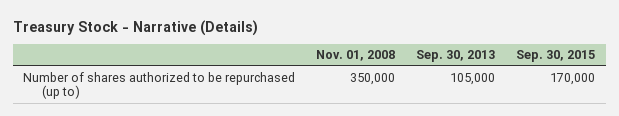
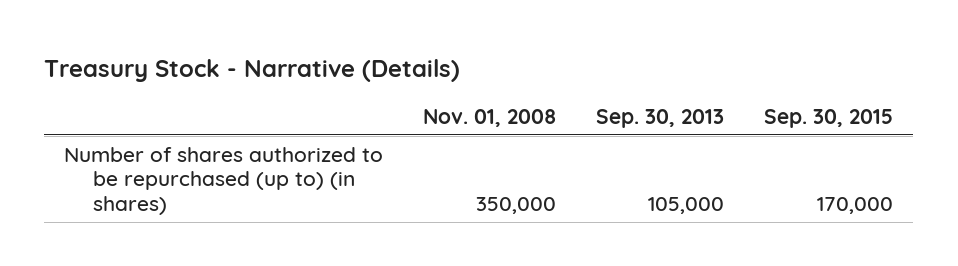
- Number of shares authorized to be repurchased (up to) | 350,000 | 105,000 | 170,000
+ Number of shares authorized to be repurchased (up to) (in shares) | 350,000 | 105,000 | 170,000

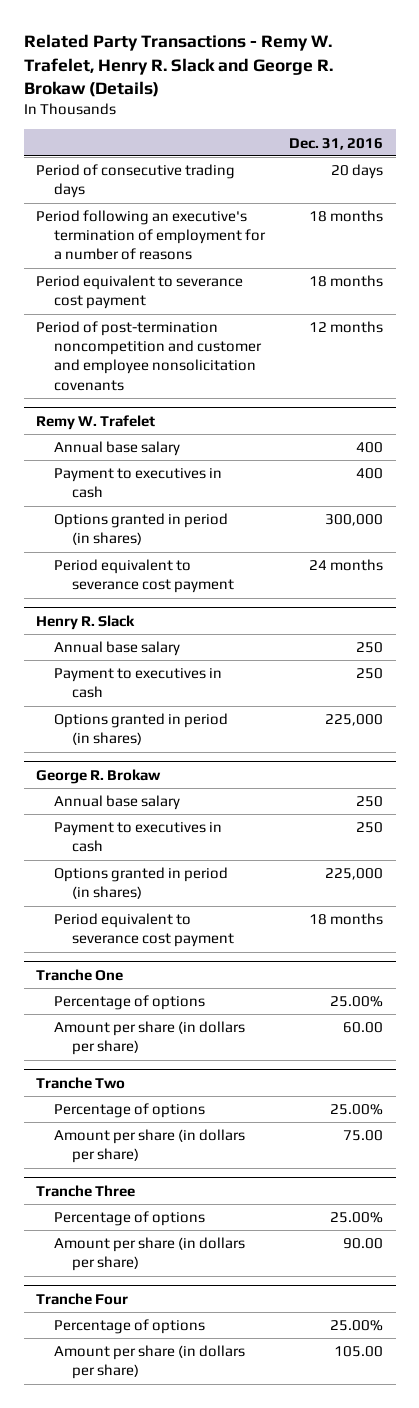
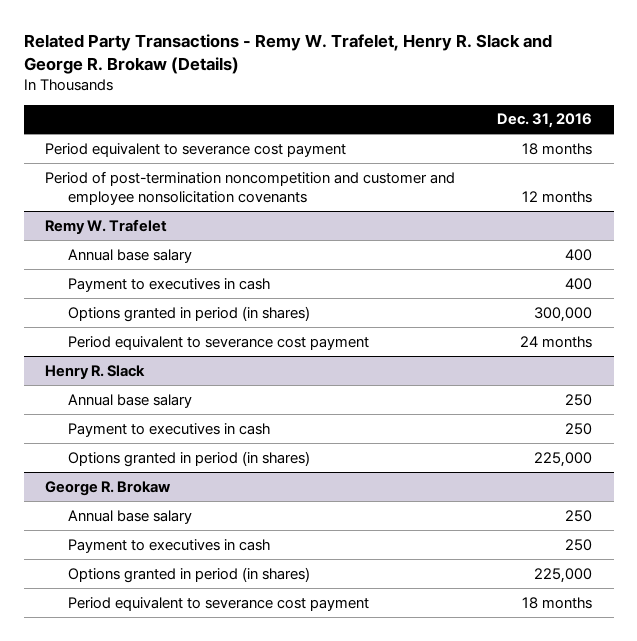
- Period of consecutive trading days | 20 days
- Period following an executive's termination of employment for a number of reasons | 18 months
- Tranche One
- Percentage of options | 25.00%
- Amount per share (in dollars per share) | 60.00
- Tranche Two
- Percentage of options | 25.00%
- Amount per share (in dollars per share) | 75.00
- Tranche Three
- Percentage of options | 25.00%
- Amount per share (in dollars per share) | 90.00
- Tranche Four
- Percentage of options | 25.00%
- Amount per share (in dollars per share) | 105.00

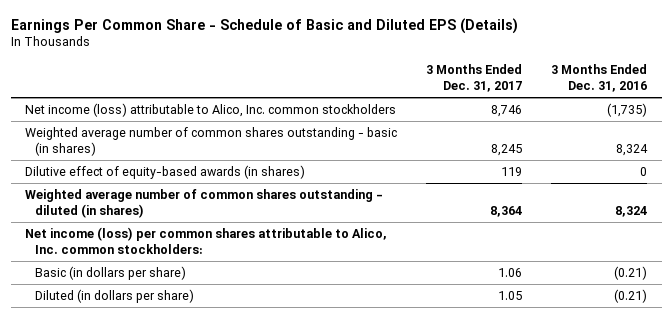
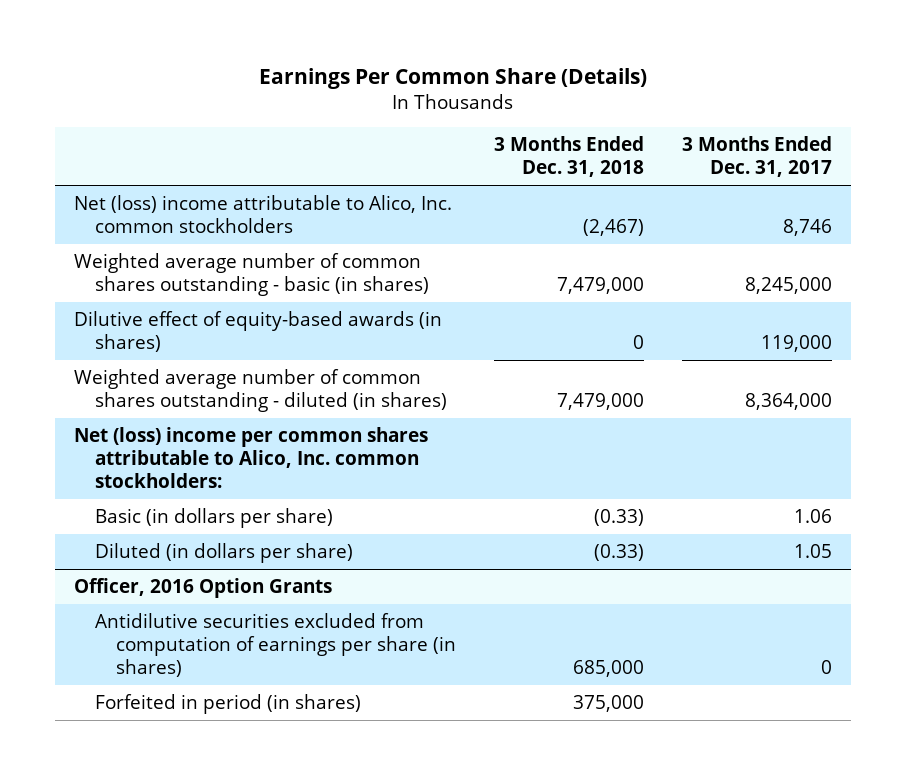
- Earnings Per Common Share - Schedule of Basic and Diluted EPS (Details)
+ Earnings Per Common Share (Details)
- | 3 Months Ended Dec. 31, 2017 | 3 Months Ended Dec. 31, 2016
+ | 3 Months Ended Dec. 31, 2018 | 3 Months Ended Dec. 31, 2017
- Net income (loss) attributable to Alico, Inc. common stockholders | 8,746 | (1,735)
- Weighted average number of common shares outstanding - basic (in shares) | 8,245 | 8,324
- Dilutive effect of equity-based awards (in shares) | 119 | 0
- Weighted average number of common shares outstanding - diluted (in shares) | 8,364 | 8,324
- Net income (loss) per common shares attributable to Alico, Inc. common stockholders:
+ Net (loss) income attributable to Alico, Inc. common stockholders | (2,467) | 8,746
+ Weighted average number of common shares outstanding - basic (in shares) | 7,479,000 | 8,245,000
+ Dilutive effect of equity-based awards (in shares) | 0 | 119,000
+ Weighted average number of common shares outstanding - diluted (in shares) | 7,479,000 | 8,364,000
+ Net (loss) income per common shares attributable to Alico, Inc. common stockholders:
+ Officer, 2016 Option Grants
+ Antidilutive securities excluded from computation of earnings per share (in shares) | 685,000 | 0
+ Forfeited in period (in shares) | 375,000 |

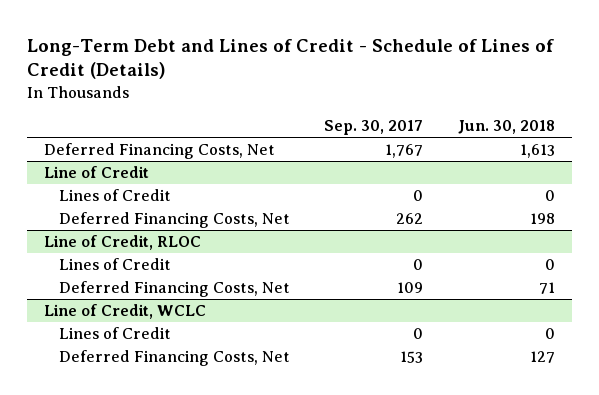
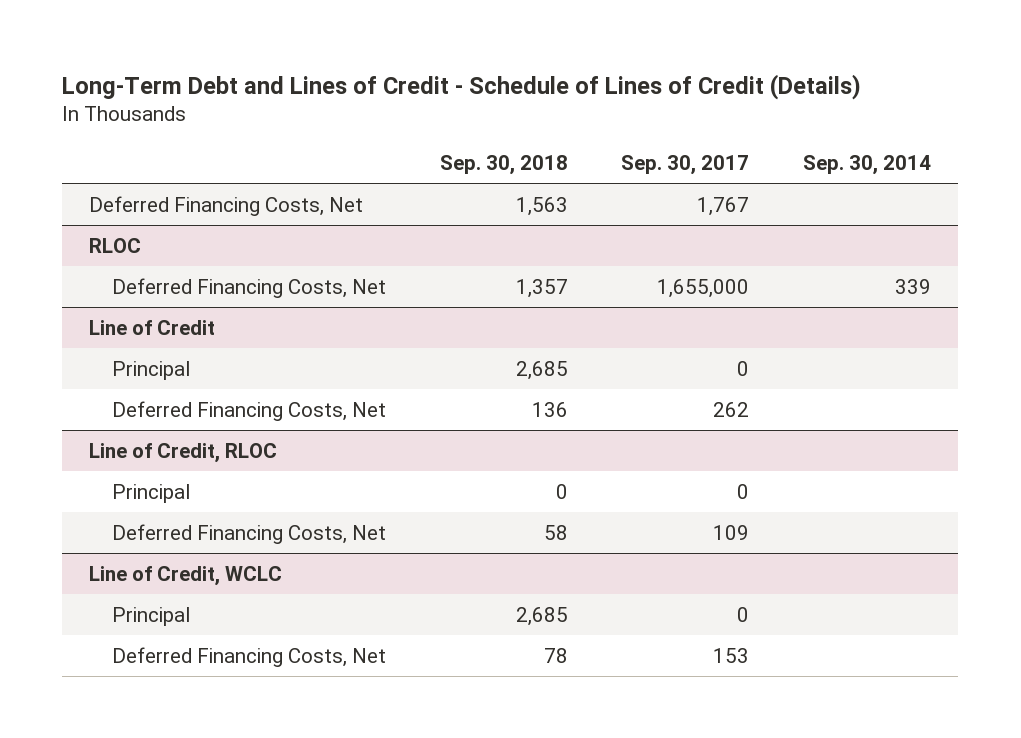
- | Sep. 30, 2017 | Jun. 30, 2018
+ | Sep. 30, 2018 | Sep. 30, 2017 | Sep. 30, 2014
+ RLOC
+ Deferred Financing Costs, Net | 1,357 | 1,655,000 | 339
@ Line of Credit
- Lines of Credit | 0 | 0
+ Principal | 2,685 | 0 |
@ Line of Credit, RLOC
- Lines of Credit | 0 | 0
+ Principal | 0 | 0 |
@ Line of Credit, WCLC
- Lines of Credit | 0 | 0
+ Principal | 2,685 | 0 |

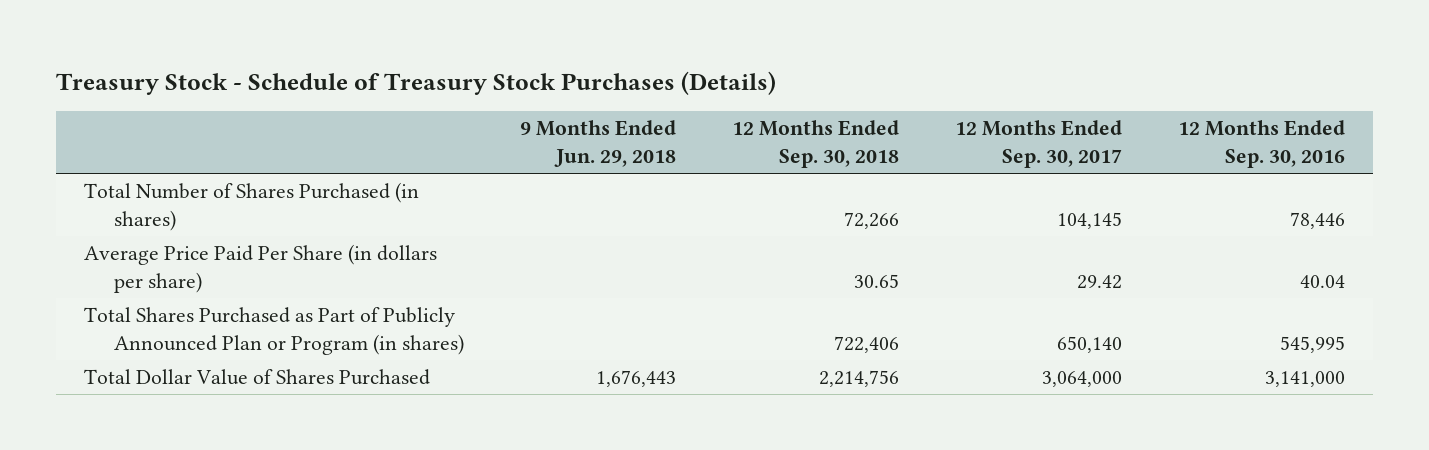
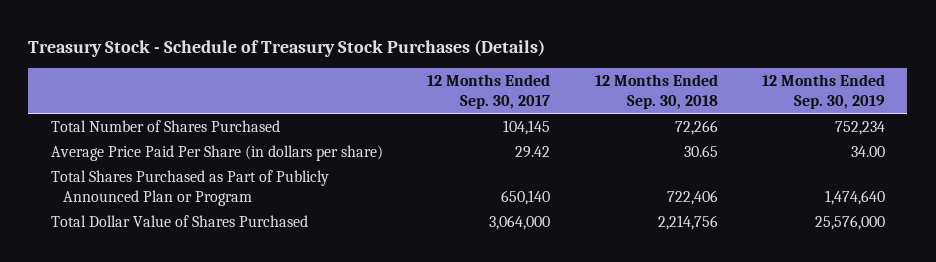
- | 9 Months Ended Jun. 29, 2018 | 12 Months Ended Sep. 30, 2018 | 12 Months Ended Sep. 30, 2017 | 12 Months Ended Sep. 30, 2016
+ | 12 Months Ended Sep. 30, 2017 | 12 Months Ended Sep. 30, 2018 | 12 Months Ended Sep. 30, 2019
- Total Number of Shares Purchased (in shares) | | 72,266 | 104,145 | 78,446
+ Total Number of Shares Purchased | 104,145 | 72,266 | 752,234
- Total Shares Purchased as Part of Publicly Announced Plan or Program (in shares) | | 722,406 | 650,140 | 545,995
+ Total Shares Purchased as Part of Publicly Announced Plan or Program | 650,140 | 722,406 | 1,474,640

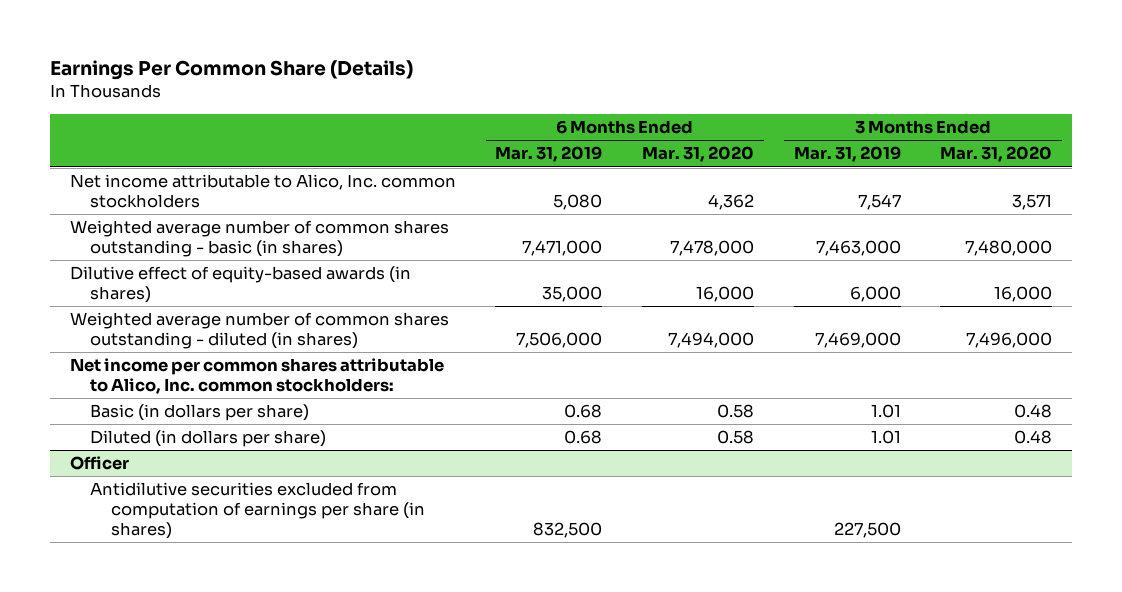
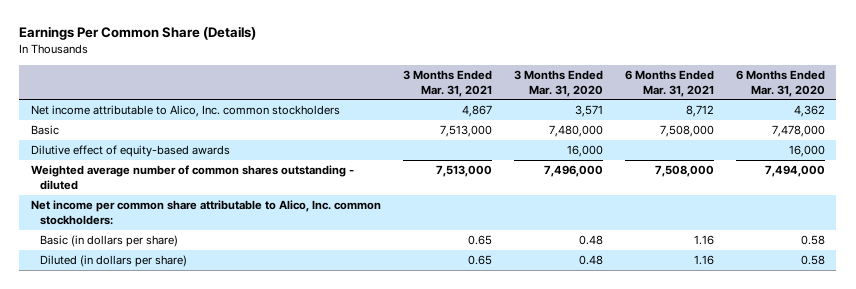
- | 6 Months Ended Mar. 31, 2019 | 6 Months Ended Mar. 31, 2020 | 3 Months Ended Mar. 31, 2019 | 3 Months Ended Mar. 31, 2020
+ | 3 Months Ended Mar. 31, 2021 | 3 Months Ended Mar. 31, 2020 | 6 Months Ended Mar. 31, 2021 | 6 Months Ended Mar. 31, 2020
- Weighted average number of common shares outstanding - basic (in shares) | 7,471,000 | 7,478,000 | 7,463,000 | 7,480,000
- Dilutive effect of equity-based awards (in shares) | 35,000 | 16,000 | 6,000 | 16,000
- Weighted average number of common shares outstanding - diluted (in shares) | 7,506,000 | 7,494,000 | 7,469,000 | 7,496,000
- Net income per common shares attributable to Alico, Inc. common stockholders:
+ Basic | 7,513,000 | 7,480,000 | 7,508,000 | 7,478,000
+ Dilutive effect of equity-based awards | | 16,000 | | 16,000
+ Weighted average number of common shares outstanding - diluted | 7,513,000 | 7,496,000 | 7,508,000 | 7,494,000
+ Net income per common share attributable to Alico, Inc. common stockholders:
- Officer
- Antidilutive securities excluded from computation of earnings per share (in shares) | 832,500 | | 227,500 |

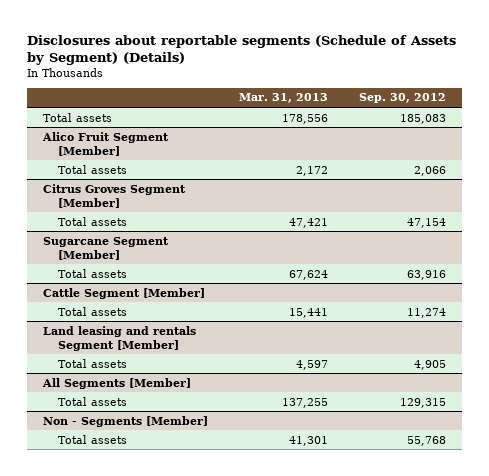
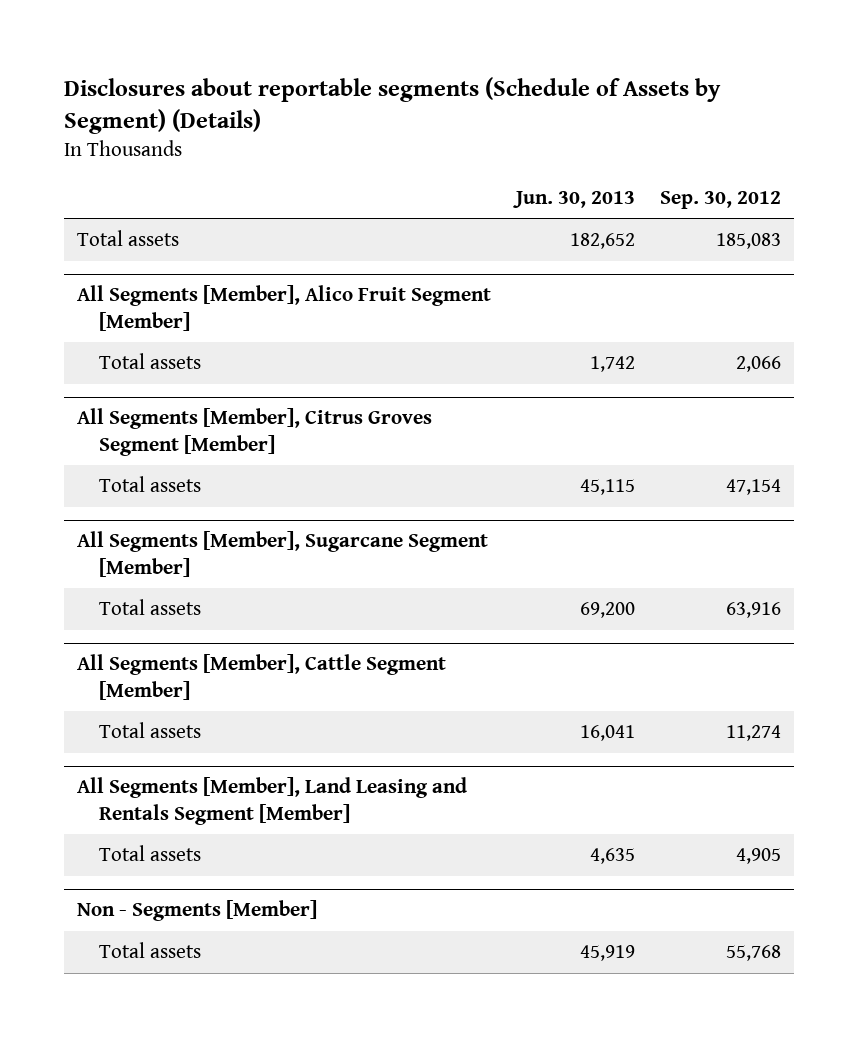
- | Mar. 31, 2013 | Sep. 30, 2012
+ | Jun. 30, 2013 | Sep. 30, 2012
- Alico Fruit Segment [Member]
+ All Segments [Member], Alico Fruit Segment [Member]
- Citrus Groves Segment [Member]
+ All Segments [Member], Citrus Groves Segment [Member]
- Sugarcane Segment [Member]
+ All Segments [Member], Sugarcane Segment [Member]
- Cattle Segment [Member]
+ All Segments [Member], Cattle Segment [Member]
- Land leasing and rentals Segment [Member]
+ All Segments [Member], Land Leasing and Rentals Segment [Member]
- All Segments [Member]
- Total assets | 137,255 | 129,315

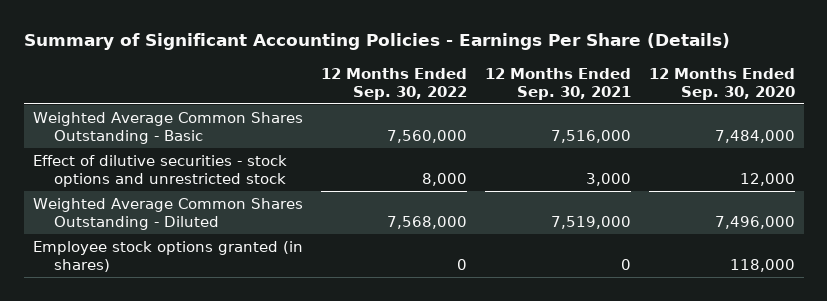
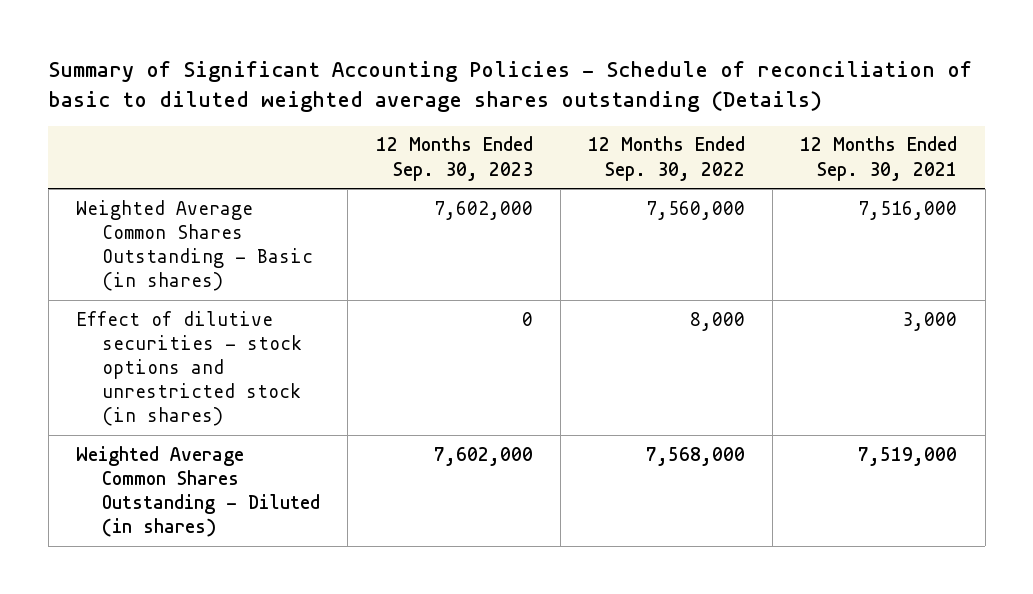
- Summary of Significant Accounting Policies - Earnings Per Share (Details)
+ Summary of Significant Accounting Policies - Schedule of reconciliation of basic to diluted weighted average shares outstanding (Details)
- | 12 Months Ended Sep. 30, 2022 | 12 Months Ended Sep. 30, 2021 | 12 Months Ended Sep. 30, 2020
+ | 12 Months Ended Sep. 30, 2023 | 12 Months Ended Sep. 30, 2022 | 12 Months Ended Sep. 30, 2021
- Weighted Average Common Shares Outstanding - Basic | 7,560,000 | 7,516,000 | 7,484,000
- Effect of dilutive securities - stock options and unrestricted stock | 8,000 | 3,000 | 12,000
- Weighted Average Common Shares Outstanding - Diluted | 7,568,000 | 7,519,000 | 7,496,000
- Employee stock options granted (in shares) | 0 | 0 | 118,000
+ Weighted Average Common Shares Outstanding - Basic (in shares) | 7,602,000 | 7,560,000 | 7,516,000
+ Effect of dilutive securities - stock options and unrestricted stock (in shares) | 0 | 8,000 | 3,000
+ Weighted Average Common Shares Outstanding - Diluted (in shares) | 7,602,000 | 7,568,000 | 7,519,000

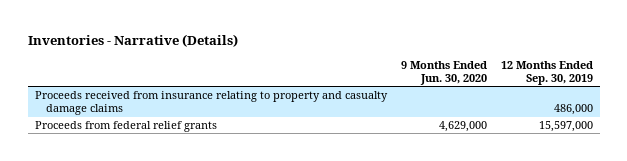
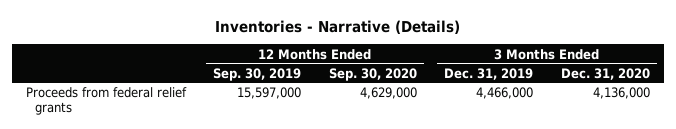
- | 9 Months Ended Jun. 30, 2020 | 12 Months Ended Sep. 30, 2019
+ | 12 Months Ended Sep. 30, 2019 | 12 Months Ended Sep. 30, 2020 | 3 Months Ended Dec. 31, 2019 | 3 Months Ended Dec. 31, 2020
- Proceeds received from insurance relating to property and casualty damage claims | | 486,000

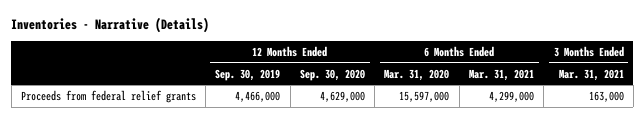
- | 12 Months Ended Sep. 30, 2019 | 12 Months Ended Sep. 30, 2020 | 3 Months Ended Dec. 31, 2019 | 3 Months Ended Dec. 31, 2020
+ | 12 Months Ended Sep. 30, 2019 | 12 Months Ended Sep. 30, 2020 | 6 Months Ended Mar. 31, 2020 | 6 Months Ended Mar. 31, 2021 | 3 Months Ended Mar. 31, 2021
- Proceeds from federal relief grants | 15,597,000 | 4,629,000 | 4,466,000 | 4,136,000
+ Proceeds from federal relief grants | 4,466,000 | 4,629,000 | 15,597,000 | 4,299,000 | 163,000

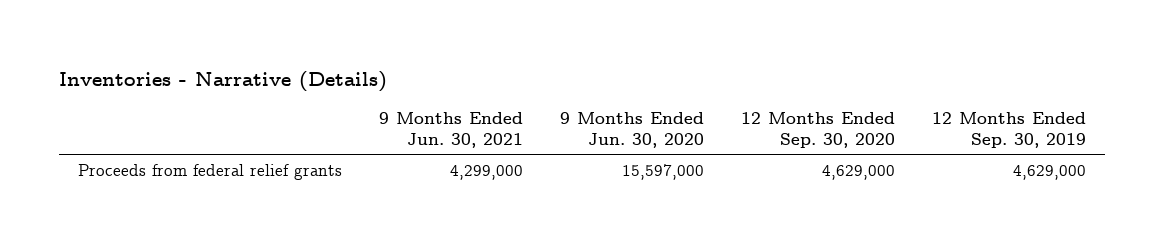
- | 12 Months Ended Sep. 30, 2019 | 12 Months Ended Sep. 30, 2020 | 6 Months Ended Mar. 31, 2020 | 6 Months Ended Mar. 31, 2021 | 3 Months Ended Mar. 31, 2021
+ | 9 Months Ended Jun. 30, 2021 | 9 Months Ended Jun. 30, 2020 | 12 Months Ended Sep. 30, 2020 | 12 Months Ended Sep. 30, 2019
- Proceeds from federal relief grants | 4,466,000 | 4,629,000 | 15,597,000 | 4,299,000 | 163,000
+ Proceeds from federal relief grants | 4,299,000 | 15,597,000 | 4,629,000 | 4,629,000

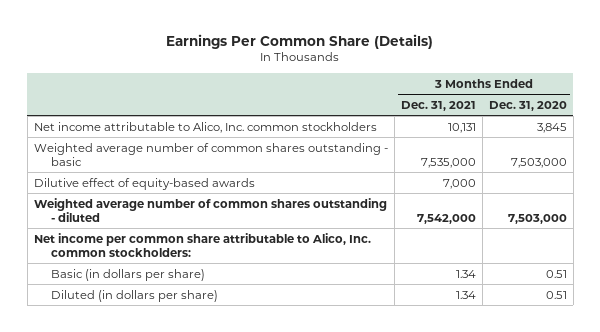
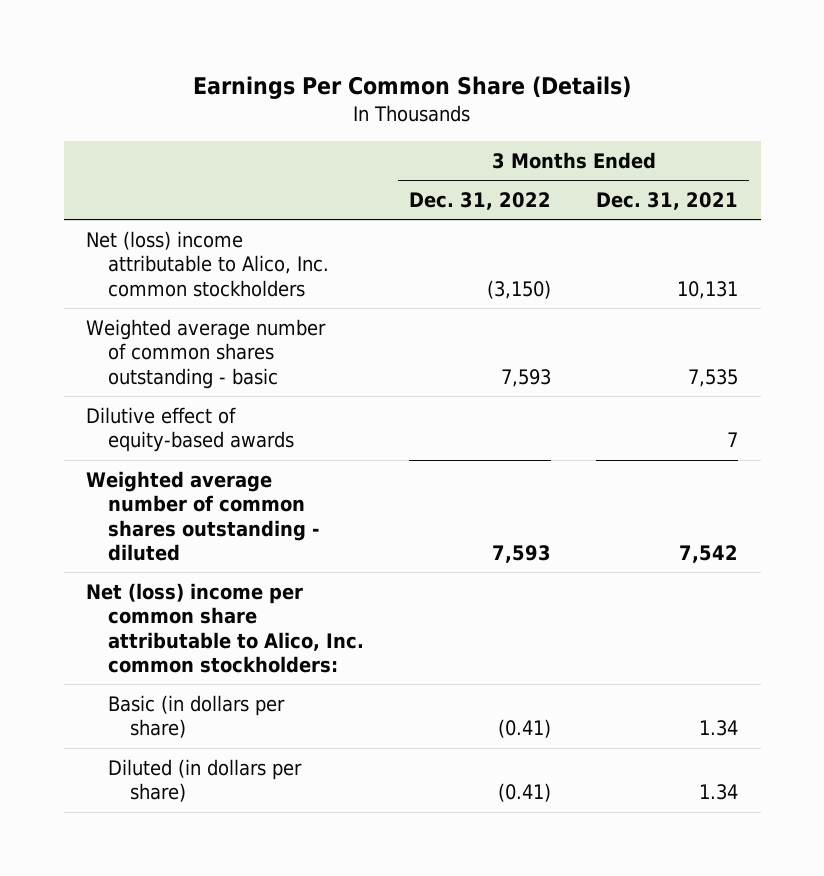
- | 3 Months Ended Dec. 31, 2021 | 3 Months Ended Dec. 31, 2020
+ | 3 Months Ended Dec. 31, 2022 | 3 Months Ended Dec. 31, 2021
- Net income attributable to Alico, Inc. common stockholders | 10,131 | 3,845
- Weighted average number of common shares outstanding - basic | 7,535,000 | 7,503,000
- Dilutive effect of equity-based awards | 7,000 |
- Weighted average number of common shares outstanding - diluted | 7,542,000 | 7,503,000
- Net income per common share attributable to Alico, Inc. common stockholders:
+ Net (loss) income attributable to Alico, Inc. common stockholders | (3,150) | 10,131
+ Weighted average number of common shares outstanding - basic | 7,593 | 7,535
+ Dilutive effect of equity-based awards | | 7
+ Weighted average number of common shares outstanding - diluted | 7,593 | 7,542
+ Net (loss) income per common share attributable to Alico, Inc. common stockholders:

